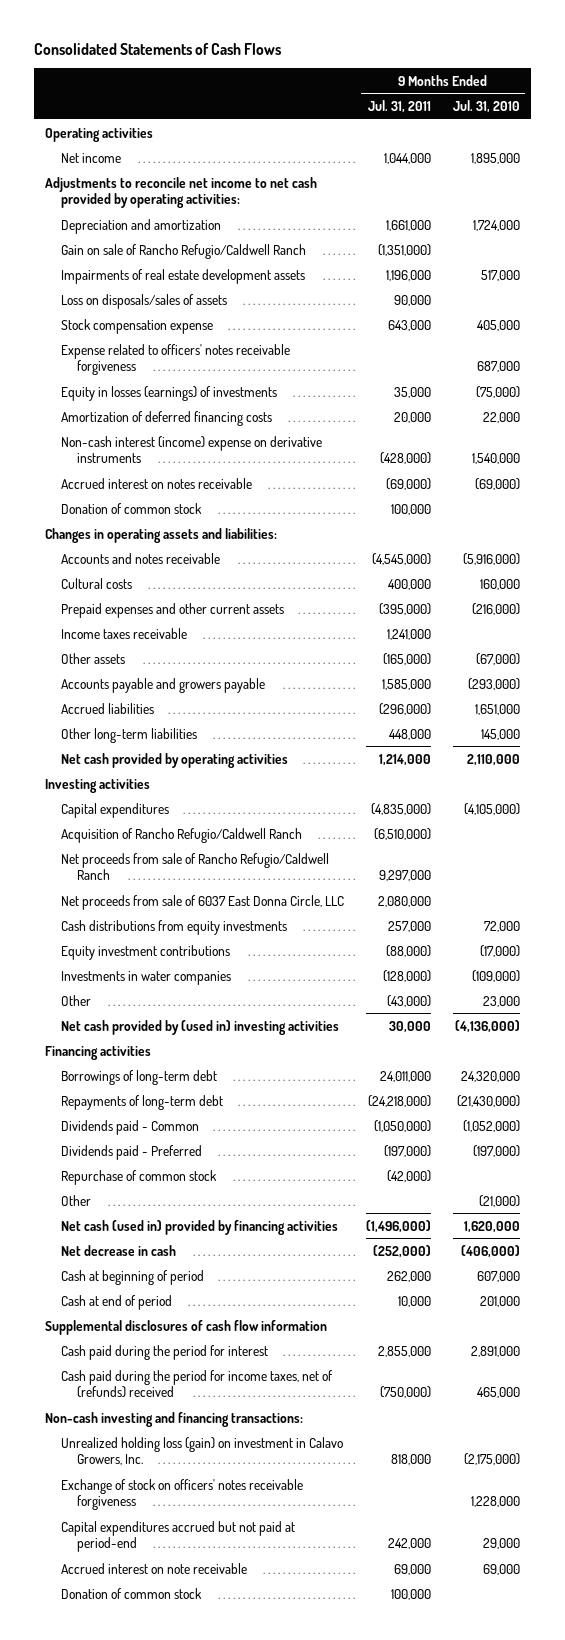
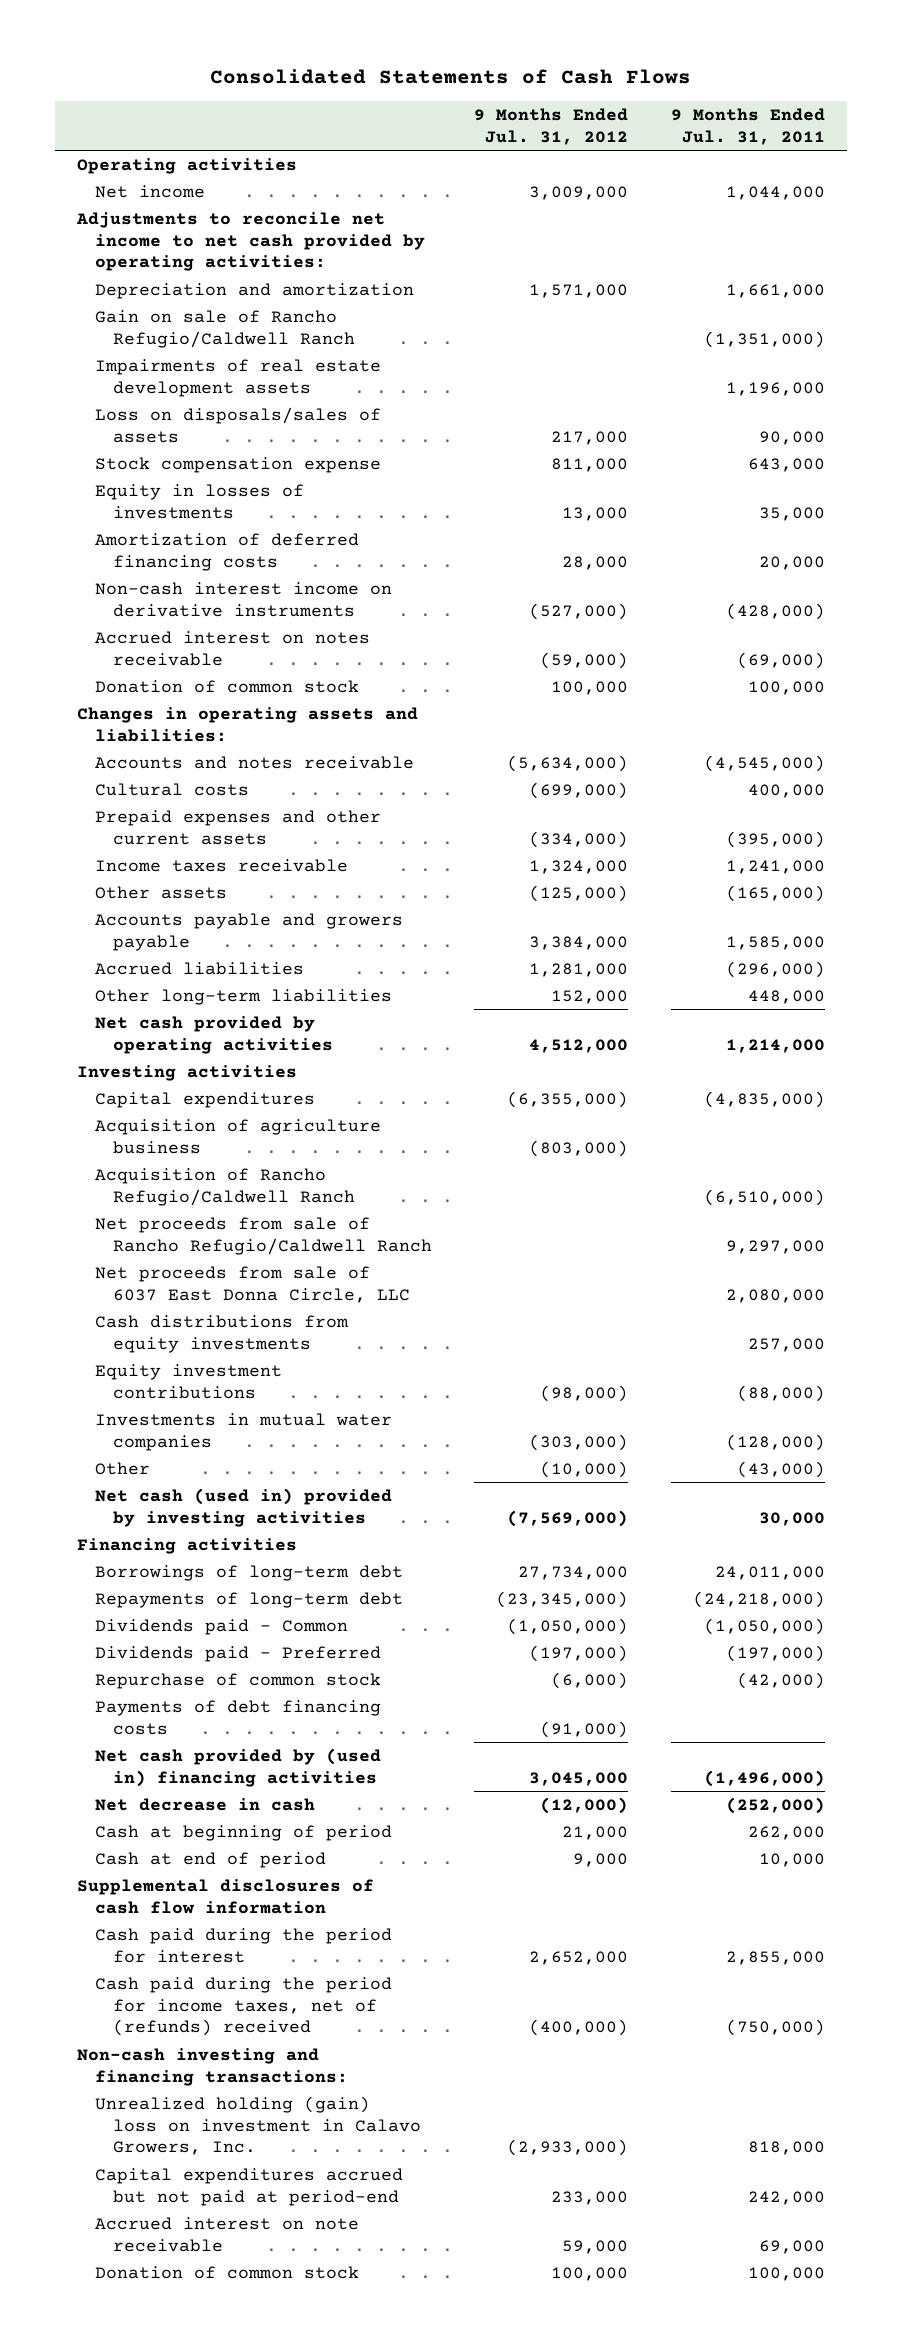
- | 9 Months Ended Jul. 31, 2011 | 9 Months Ended Jul. 31, 2010
+ | 9 Months Ended Jul. 31, 2012 | 9 Months Ended Jul. 31, 2011
- Expense related to officers' notes receivable forgiveness | | 687,000
- Equity in losses (earnings) of investments | 35,000 | (75,000)
+ Equity in losses of investments | 13,000 | 35,000
- Non-cash interest (income) expense on derivative instruments | (428,000) | 1,540,000
+ Non-cash interest income on derivative instruments | (527,000) | (428,000)
+ Acquisition of agriculture business | (803,000) |
- Investments in water companies | (128,000) | (109,000)
+ Investments in mutual water companies | (303,000) | (128,000)
- Net cash provided by (used in) investing activities | 30,000 | (4,136,000)
+ Net cash (used in) provided by investing activities | (7,569,000) | 30,000
- Other | | (21,000)
- Net cash (used in) provided by financing activities | (1,496,000) | 1,620,000
+ Payments of debt financing costs | (91,000) |
+ Net cash provided by (used in) financing activities | 3,045,000 | (1,496,000)
- Unrealized holding loss (gain) on investment in Calavo Growers, Inc. | 818,000 | (2,175,000)
- Exchange of stock on officers' notes receivable forgiveness | | 1,228,000
+ Unrealized holding (gain) loss on investment in Calavo Growers, Inc. | (2,933,000) | 818,000

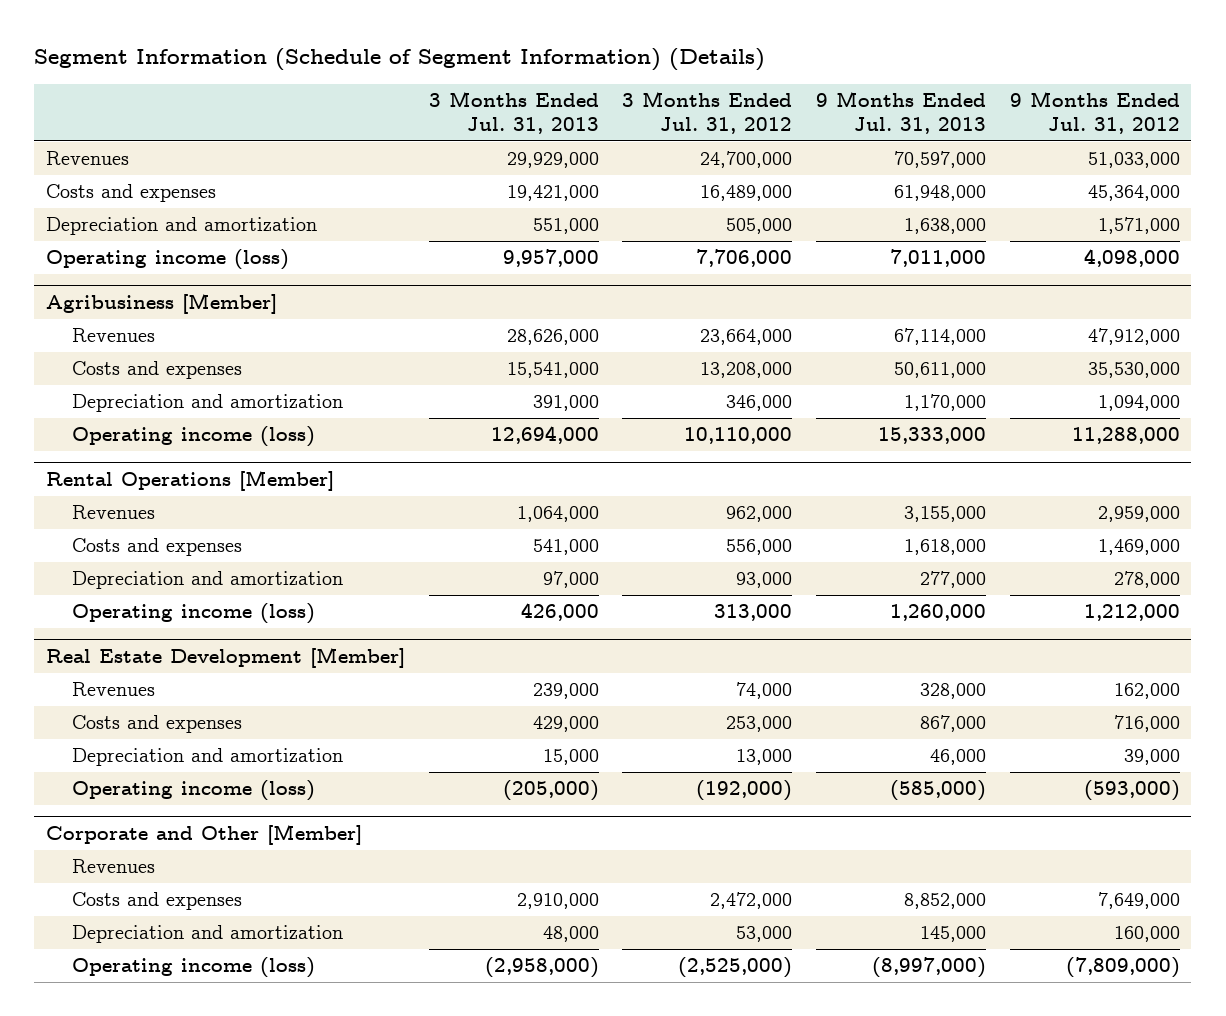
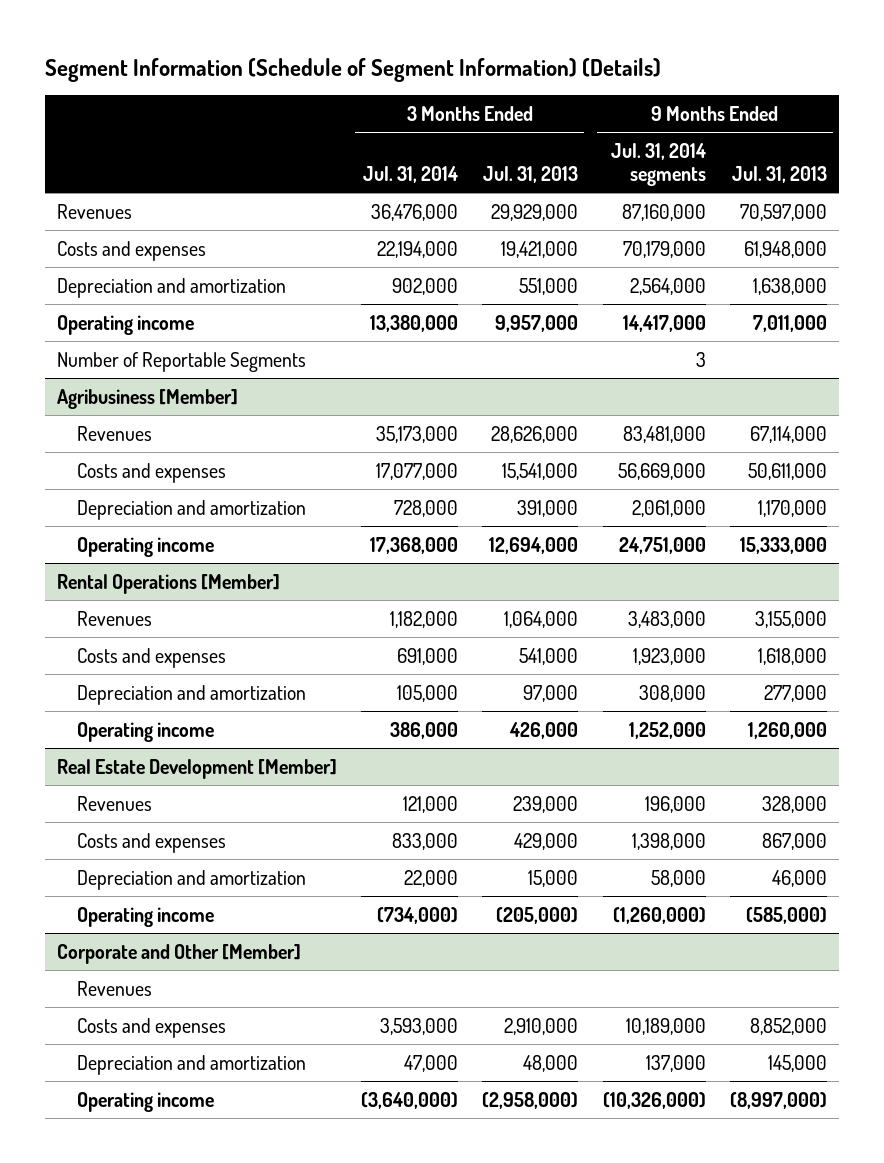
- | 3 Months Ended Jul. 31, 2013 | 3 Months Ended Jul. 31, 2012 | 9 Months Ended Jul. 31, 2013 | 9 Months Ended Jul. 31, 2012
+ | 3 Months Ended Jul. 31, 2014 | 3 Months Ended Jul. 31, 2013 | 9 Months Ended Jul. 31, 2014 segments | 9 Months Ended Jul. 31, 2013
- Operating income (loss) | 9,957,000 | 7,706,000 | 7,011,000 | 4,098,000
+ Operating income | 13,380,000 | 9,957,000 | 14,417,000 | 7,011,000
+ Number of Reportable Segments | | | 3 |
@ Agribusiness [Member]
- Operating income (loss) | 12,694,000 | 10,110,000 | 15,333,000 | 11,288,000
+ Operating income | 17,368,000 | 12,694,000 | 24,751,000 | 15,333,000
@ Rental Operations [Member]
- Operating income (loss) | 426,000 | 313,000 | 1,260,000 | 1,212,000
+ Operating income | 386,000 | 426,000 | 1,252,000 | 1,260,000
@ Real Estate Development [Member]
- Operating income (loss) | (205,000) | (192,000) | (585,000) | (593,000)
+ Operating income | (734,000) | (205,000) | (1,260,000) | (585,000)
@ Corporate and Other [Member]
- Operating income (loss) | (2,958,000) | (2,525,000) | (8,997,000) | (7,809,000)
+ Operating income | (3,640,000) | (2,958,000) | (10,326,000) | (8,997,000)

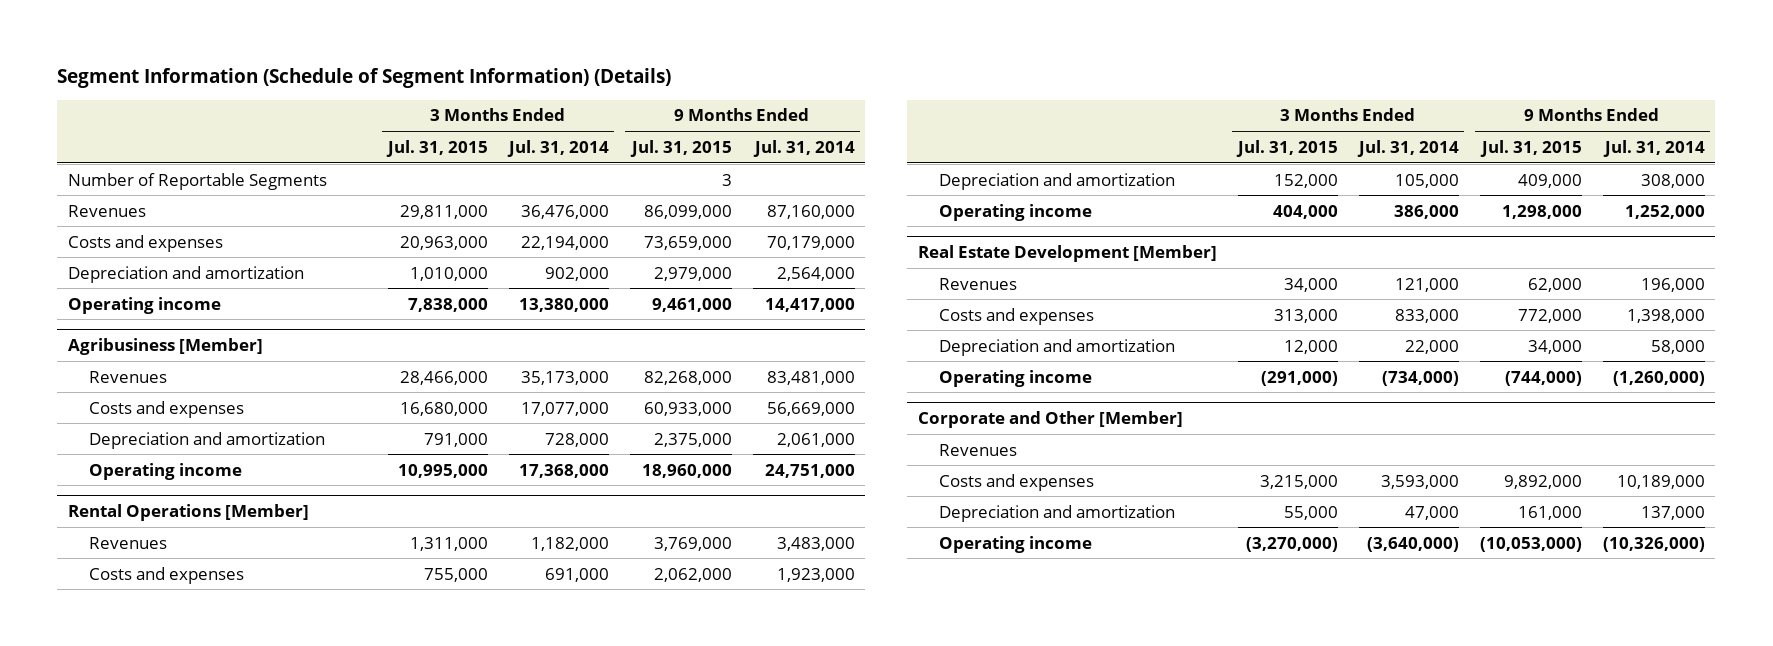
- | 3 Months Ended Jul. 31, 2014 | 3 Months Ended Jul. 31, 2013 | 9 Months Ended Jul. 31, 2014 segments | 9 Months Ended Jul. 31, 2013
+ | 3 Months Ended Jul. 31, 2015 | 3 Months Ended Jul. 31, 2014 | 9 Months Ended Jul. 31, 2015 | 9 Months Ended Jul. 31, 2014
moved up: Number of Reportable Segments | | | 3 |

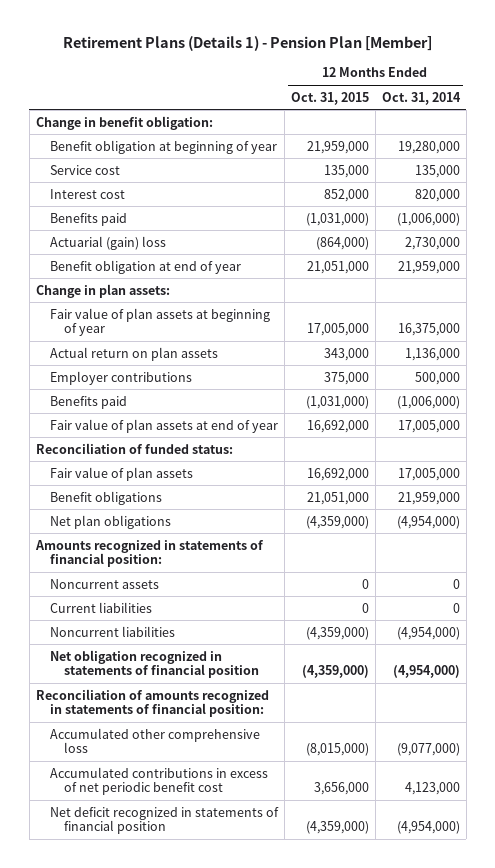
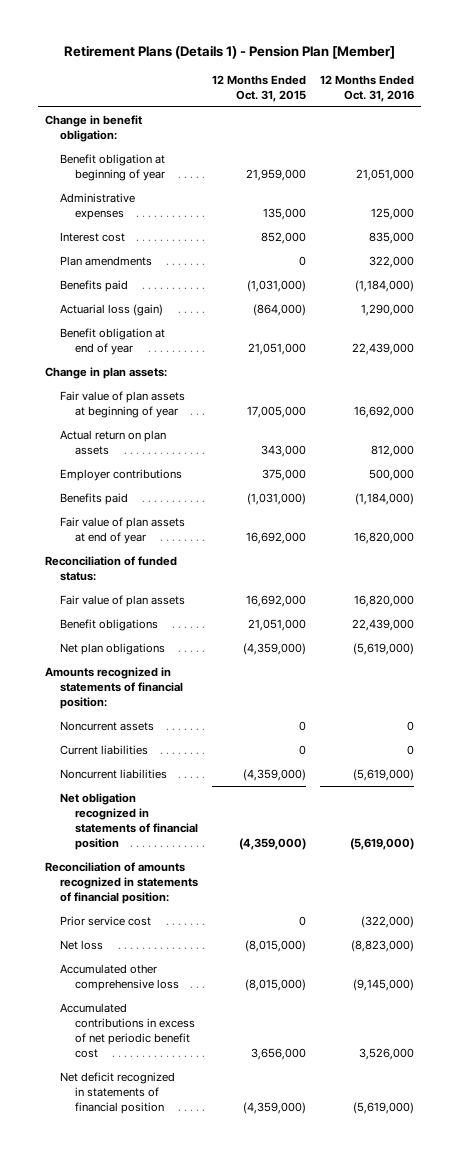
- | 12 Months Ended Oct. 31, 2015 | 12 Months Ended Oct. 31, 2014
+ | 12 Months Ended Oct. 31, 2015 | 12 Months Ended Oct. 31, 2016
- Service cost | 135,000 | 135,000
+ Administrative expenses | 135,000 | 125,000
+ Plan amendments | 0 | 322,000
- Actuarial (gain) loss | (864,000) | 2,730,000
+ Actuarial loss (gain) | (864,000) | 1,290,000
+ Prior service cost | 0 | (322,000)
+ Net loss | (8,015,000) | (8,823,000)

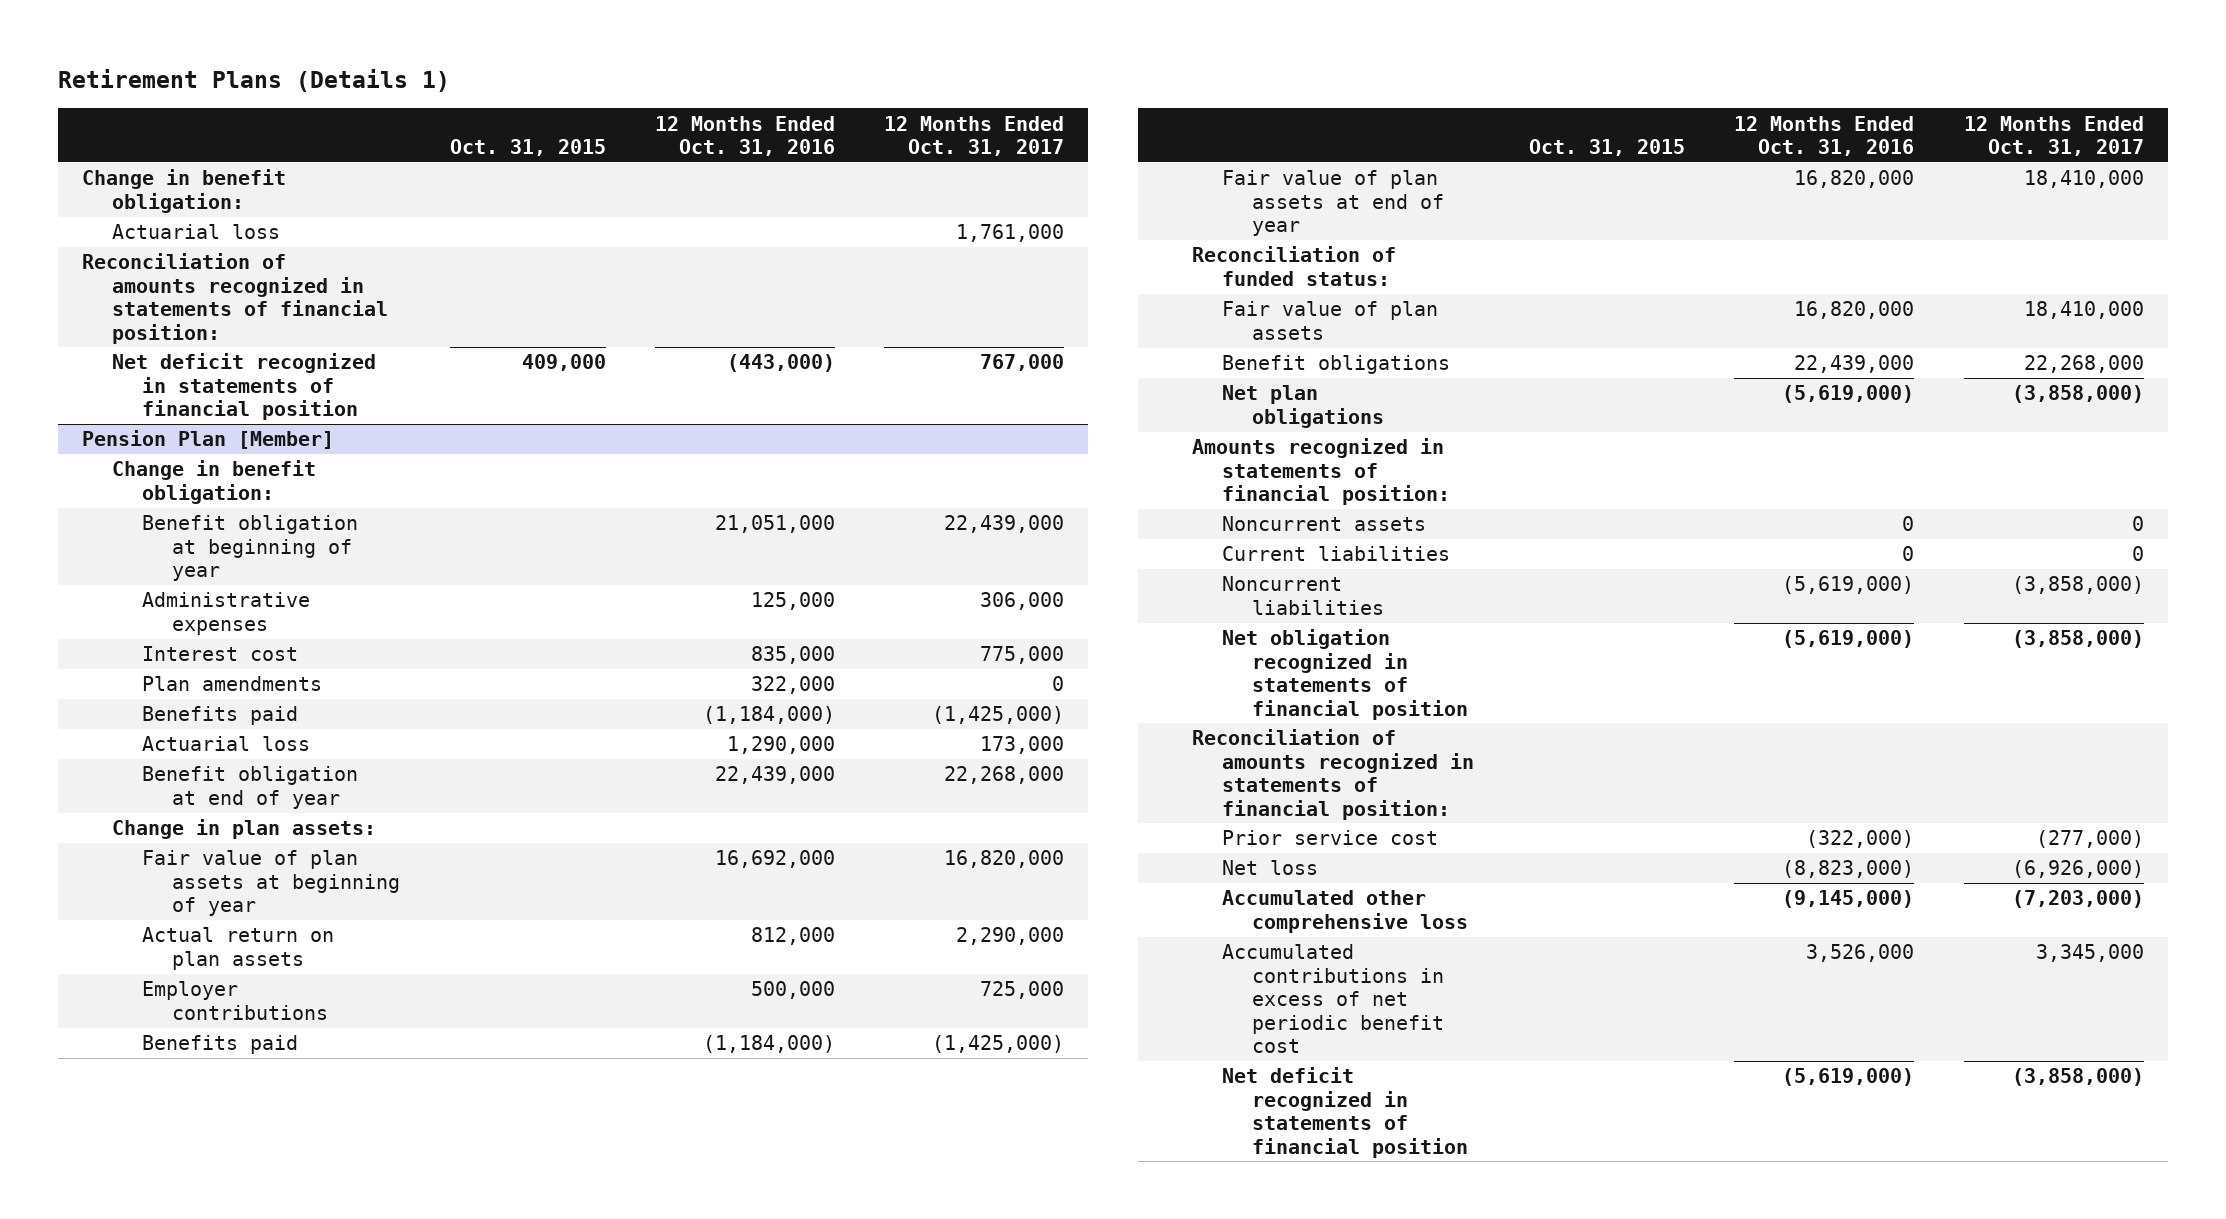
- Retirement Plans (Details 1) - Pension Plan [Member]
+ Retirement Plans (Details 1)
- | 12 Months Ended Oct. 31, 2015 | 12 Months Ended Oct. 31, 2016
+ | Oct. 31, 2015 | 12 Months Ended Oct. 31, 2016 | 12 Months Ended Oct. 31, 2017
+ Actuarial loss | | | 1,761,000
+ Reconciliation of amounts recognized in statements of financial position:
+ Net deficit recognized in statements of financial position | 409,000 | (443,000) | 767,000
+ Pension Plan [Member]
+ Change in benefit obligation:
- Actuarial loss (gain) | (864,000) | 1,290,000
+ Actuarial loss | | 1,290,000 | 173,000

